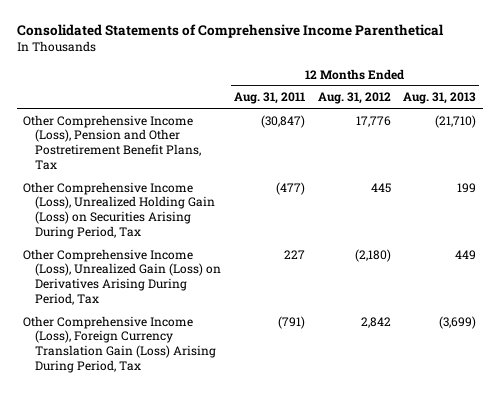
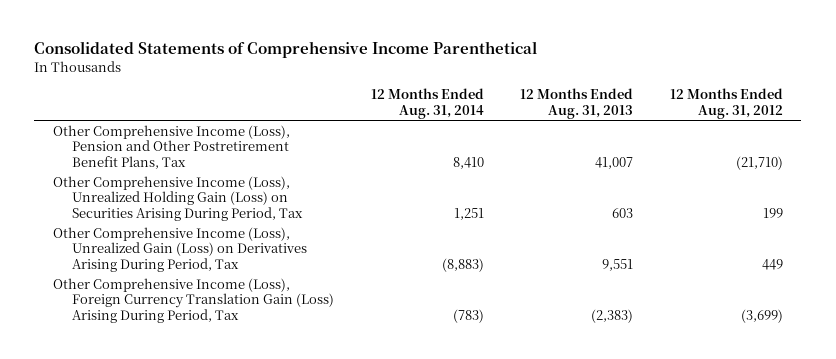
- | 12 Months Ended Aug. 31, 2011 | 12 Months Ended Aug. 31, 2012 | 12 Months Ended Aug. 31, 2013
+ | 12 Months Ended Aug. 31, 2014 | 12 Months Ended Aug. 31, 2013 | 12 Months Ended Aug. 31, 2012
- Other Comprehensive Income (Loss), Pension and Other Postretirement Benefit Plans, Tax | (30,847) | 17,776 | (21,710)
- Other Comprehensive Income (Loss), Unrealized Holding Gain (Loss) on Securities Arising During Period, Tax | (477) | 445 | 199
- Other Comprehensive Income (Loss), Unrealized Gain (Loss) on Derivatives Arising During Period, Tax | 227 | (2,180) | 449
- Other Comprehensive Income (Loss), Foreign Currency Translation Gain (Loss) Arising During Period, Tax | (791) | 2,842 | (3,699)
+ Other Comprehensive Income (Loss), Pension and Other Postretirement Benefit Plans, Tax | 8,410 | 41,007 | (21,710)
+ Other Comprehensive Income (Loss), Unrealized Holding Gain (Loss) on Securities Arising During Period, Tax | 1,251 | 603 | 199
+ Other Comprehensive Income (Loss), Unrealized Gain (Loss) on Derivatives Arising During Period, Tax | (8,883) | 9,551 | 449
+ Other Comprehensive Income (Loss), Foreign Currency Translation Gain (Loss) Arising During Period, Tax | (783) | (2,383) | (3,699)

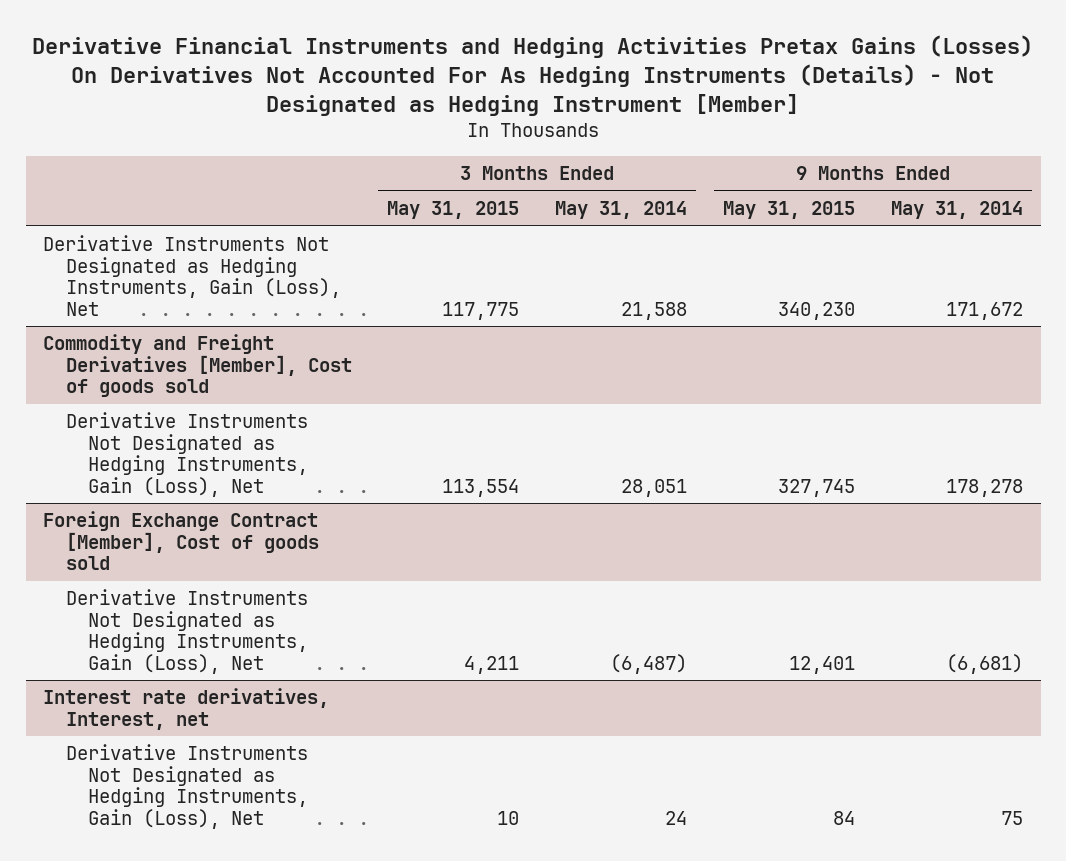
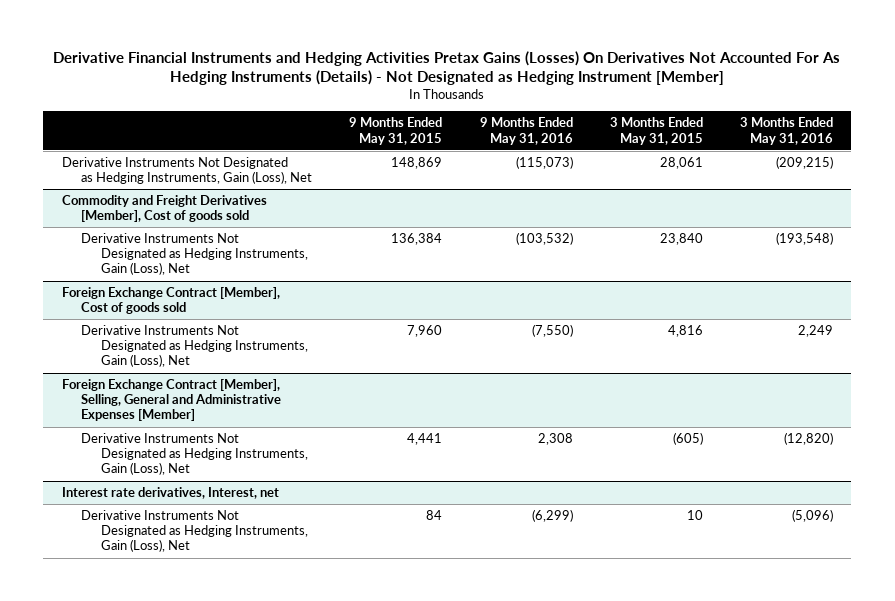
- | 3 Months Ended May 31, 2015 | 3 Months Ended May 31, 2014 | 9 Months Ended May 31, 2015 | 9 Months Ended May 31, 2014
+ | 9 Months Ended May 31, 2015 | 9 Months Ended May 31, 2016 | 3 Months Ended May 31, 2015 | 3 Months Ended May 31, 2016
- Derivative Instruments Not Designated as Hedging Instruments, Gain (Loss), Net | 117,775 | 21,588 | 340,230 | 171,672
+ Derivative Instruments Not Designated as Hedging Instruments, Gain (Loss), Net | 148,869 | (115,073) | 28,061 | (209,215)
@ Commodity and Freight Derivatives [Member], Cost of goods sold
- Derivative Instruments Not Designated as Hedging Instruments, Gain (Loss), Net | 113,554 | 28,051 | 327,745 | 178,278
+ Derivative Instruments Not Designated as Hedging Instruments, Gain (Loss), Net | 136,384 | (103,532) | 23,840 | (193,548)
@ Foreign Exchange Contract [Member], Cost of goods sold
- Derivative Instruments Not Designated as Hedging Instruments, Gain (Loss), Net | 4,211 | (6,487) | 12,401 | (6,681)
+ Derivative Instruments Not Designated as Hedging Instruments, Gain (Loss), Net | 7,960 | (7,550) | 4,816 | 2,249
+ Foreign Exchange Contract [Member], Selling, General and Administrative Expenses [Member]
+ Derivative Instruments Not Designated as Hedging Instruments, Gain (Loss), Net | 4,441 | 2,308 | (605) | (12,820)

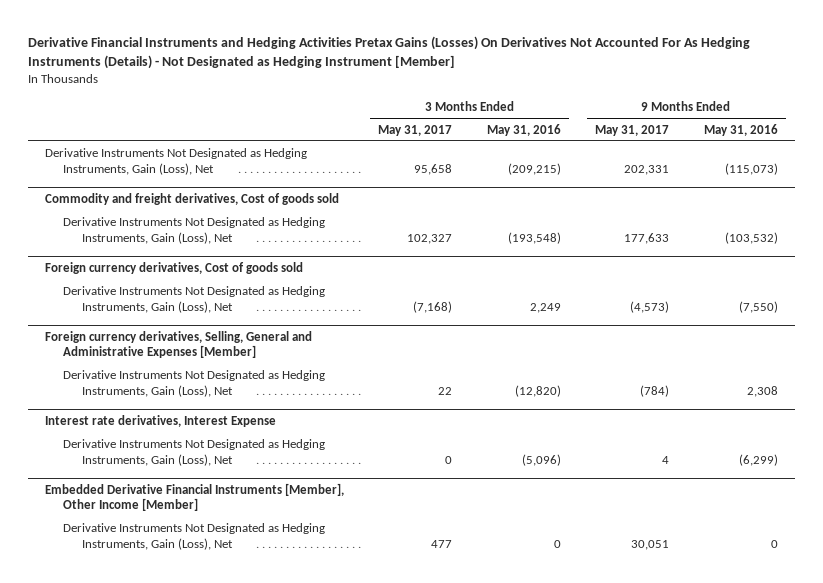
- | 9 Months Ended May 31, 2015 | 9 Months Ended May 31, 2016 | 3 Months Ended May 31, 2015 | 3 Months Ended May 31, 2016
+ | 3 Months Ended May 31, 2017 | 3 Months Ended May 31, 2016 | 9 Months Ended May 31, 2017 | 9 Months Ended May 31, 2016
- Commodity and Freight Derivatives [Member], Cost of goods sold
+ Commodity and freight derivatives, Cost of goods sold
- Foreign Exchange Contract [Member], Cost of goods sold
+ Foreign currency derivatives, Cost of goods sold
- Foreign Exchange Contract [Member], Selling, General and Administrative Expenses [Member]
+ Foreign currency derivatives, Selling, General and Administrative Expenses [Member]
- Interest rate derivatives, Interest, net
+ Interest rate derivatives, Interest Expense
+ Embedded Derivative Financial Instruments [Member], Other Income [Member]
+ Derivative Instruments Not Designated as Hedging Instruments, Gain (Loss), Net | 477 | 0 | 30,051 | 0

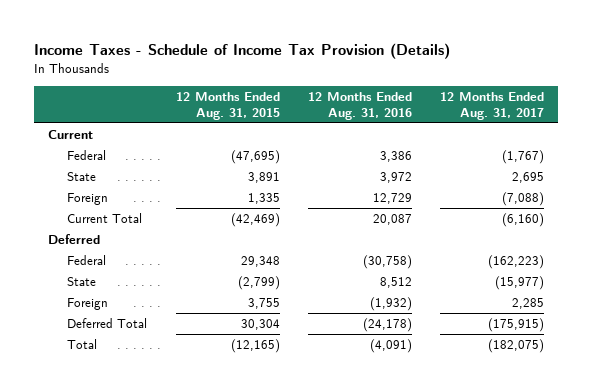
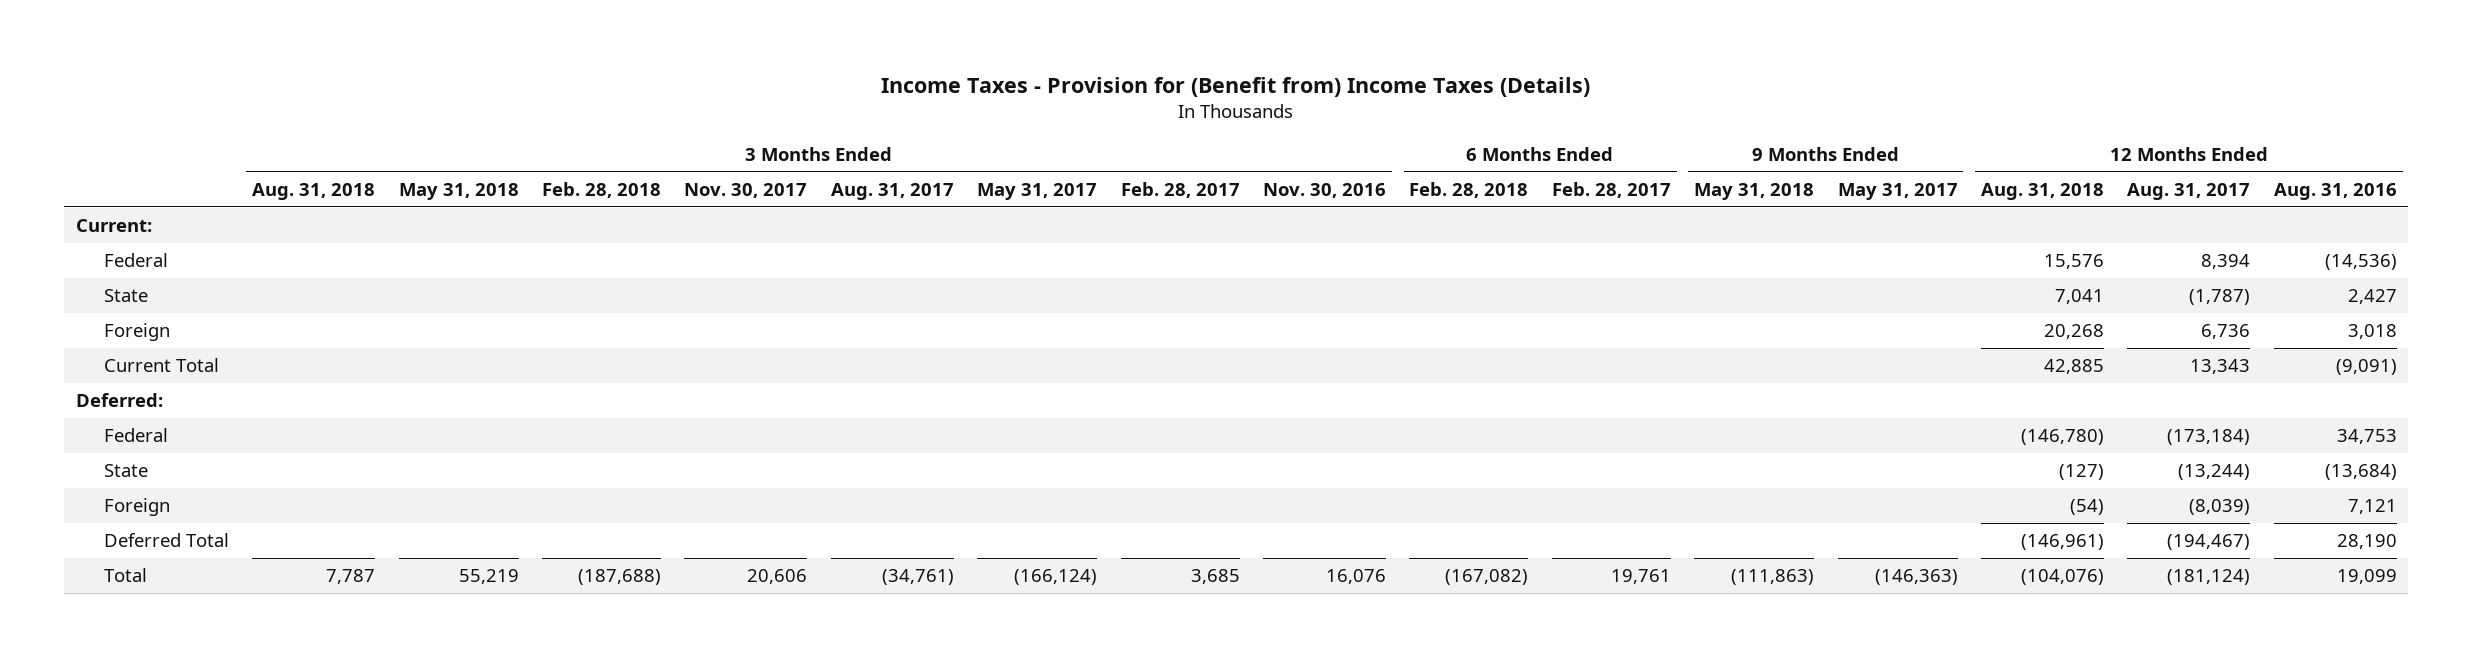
- Income Taxes - Schedule of Income Tax Provision (Details)
+ Income Taxes - Provision for (Benefit from) Income Taxes (Details)
- | 12 Months Ended Aug. 31, 2015 | 12 Months Ended Aug. 31, 2016 | 12 Months Ended Aug. 31, 2017
+ | 3 Months Ended Aug. 31, 2018 | 3 Months Ended May 31, 2018 | 3 Months Ended Feb. 28, 2018 | 3 Months Ended Nov. 30, 2017 | 3 Months Ended Aug. 31, 2017 | 3 Months Ended May 31, 2017 | 3 Months Ended Feb. 28, 2017 | 3 Months Ended Nov. 30, 2016 | 6 Months Ended Feb. 28, 2018 | 6 Months Ended Feb. 28, 2017 | 9 Months Ended May 31, 2018 | 9 Months Ended May 31, 2017 | 12 Months Ended Aug. 31, 2018 | 12 Months Ended Aug. 31, 2017 | 12 Months Ended Aug. 31, 2016
- Current
- Federal | (47,695) | 3,386 | (1,767)
- State | 3,891 | 3,972 | 2,695
- Foreign | 1,335 | 12,729 | (7,088)
- Current Total | (42,469) | 20,087 | (6,160)
- Deferred
- Federal | 29,348 | (30,758) | (162,223)
- State | (2,799) | 8,512 | (15,977)
- Foreign | 3,755 | (1,932) | 2,285
- Deferred Total | 30,304 | (24,178) | (175,915)
- Total | (12,165) | (4,091) | (182,075)
+ Current:
+ Federal | | | | | | | | | | | | | 15,576 | 8,394 | (14,536)
+ State | | | | | | | | | | | | | 7,041 | (1,787) | 2,427
+ Foreign | | | | | | | | | | | | | 20,268 | 6,736 | 3,018
+ Current Total | | | | | | | | | | | | | 42,885 | 13,343 | (9,091)
+ Deferred:
+ Federal | | | | | | | | | | | | | (146,780) | (173,184) | 34,753
+ State | | | | | | | | | | | | | (127) | (13,244) | (13,684)
+ Foreign | | | | | | | | | | | | | (54) | (8,039) | 7,121
+ Deferred Total | | | | | | | | | | | | | (146,961) | (194,467) | 28,190
+ Total | 7,787 | 55,219 | (187,688) | 20,606 | (34,761) | (166,124) | 3,685 | 16,076 | (167,082) | 19,761 | (111,863) | (146,363) | (104,076) | (181,124) | 19,099

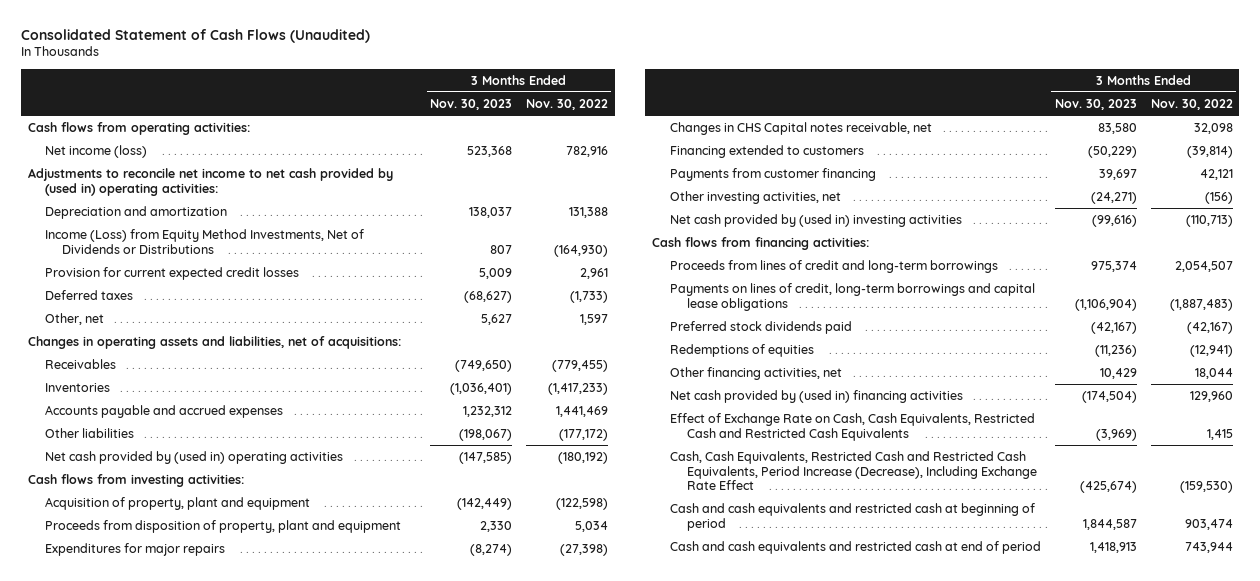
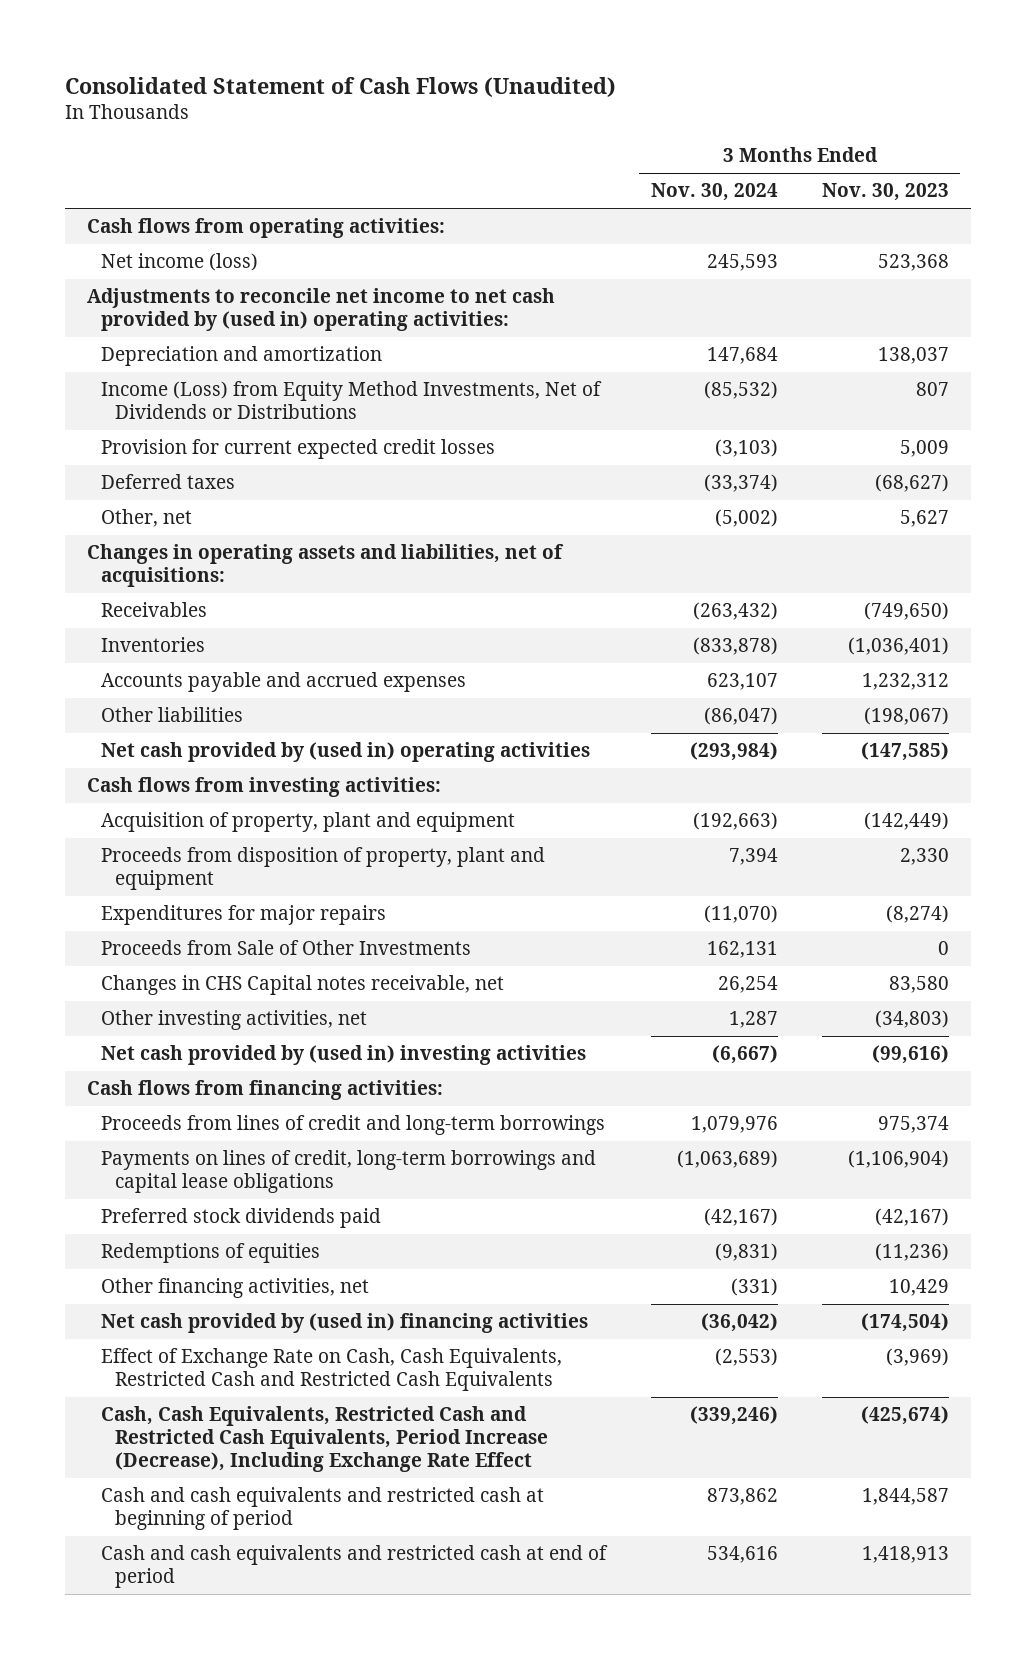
- | 3 Months Ended Nov. 30, 2023 | 3 Months Ended Nov. 30, 2022
+ | 3 Months Ended Nov. 30, 2024 | 3 Months Ended Nov. 30, 2023
+ Proceeds from Sale of Other Investments | 162,131 | 0
- Financing extended to customers | (50,229) | (39,814)
- Payments from customer financing | 39,697 | 42,121
- Other investing activities, net | (24,271) | (156)
+ Other investing activities, net | 1,287 | (34,803)

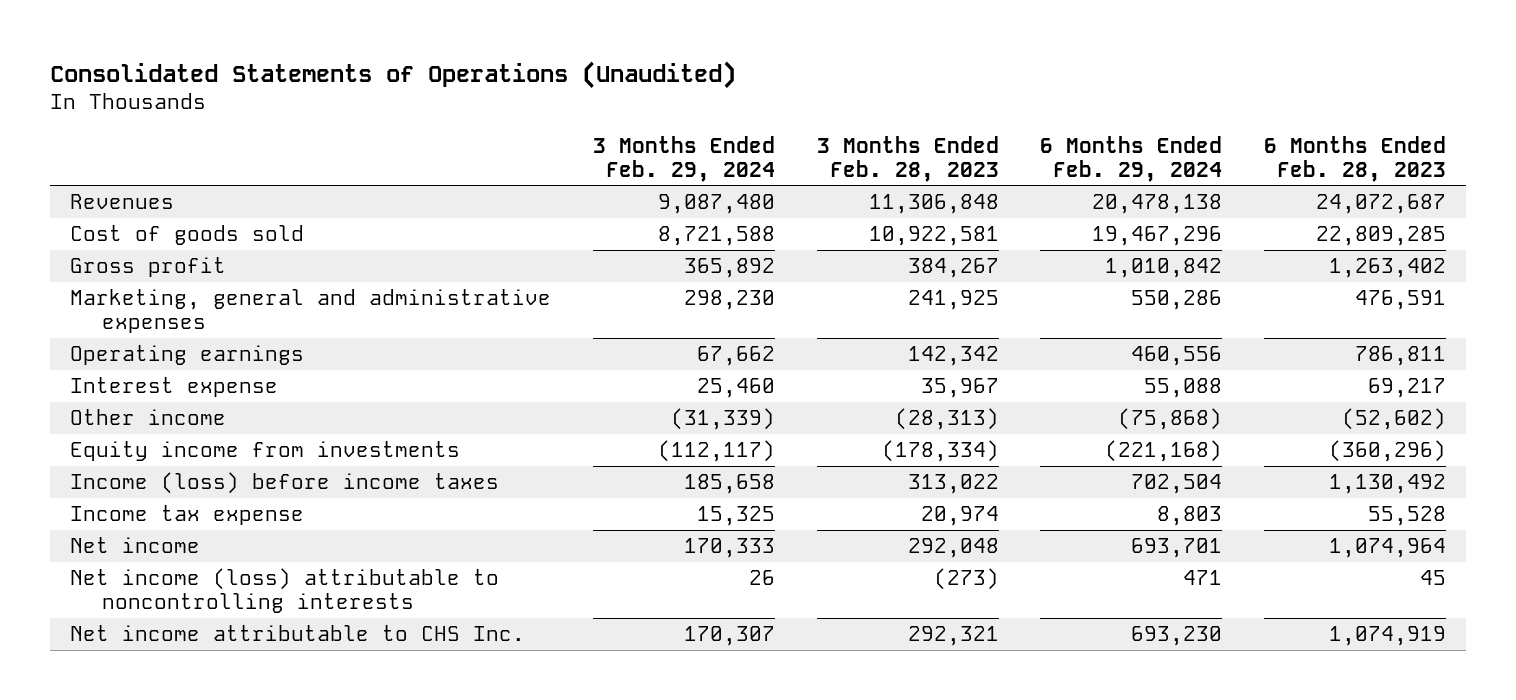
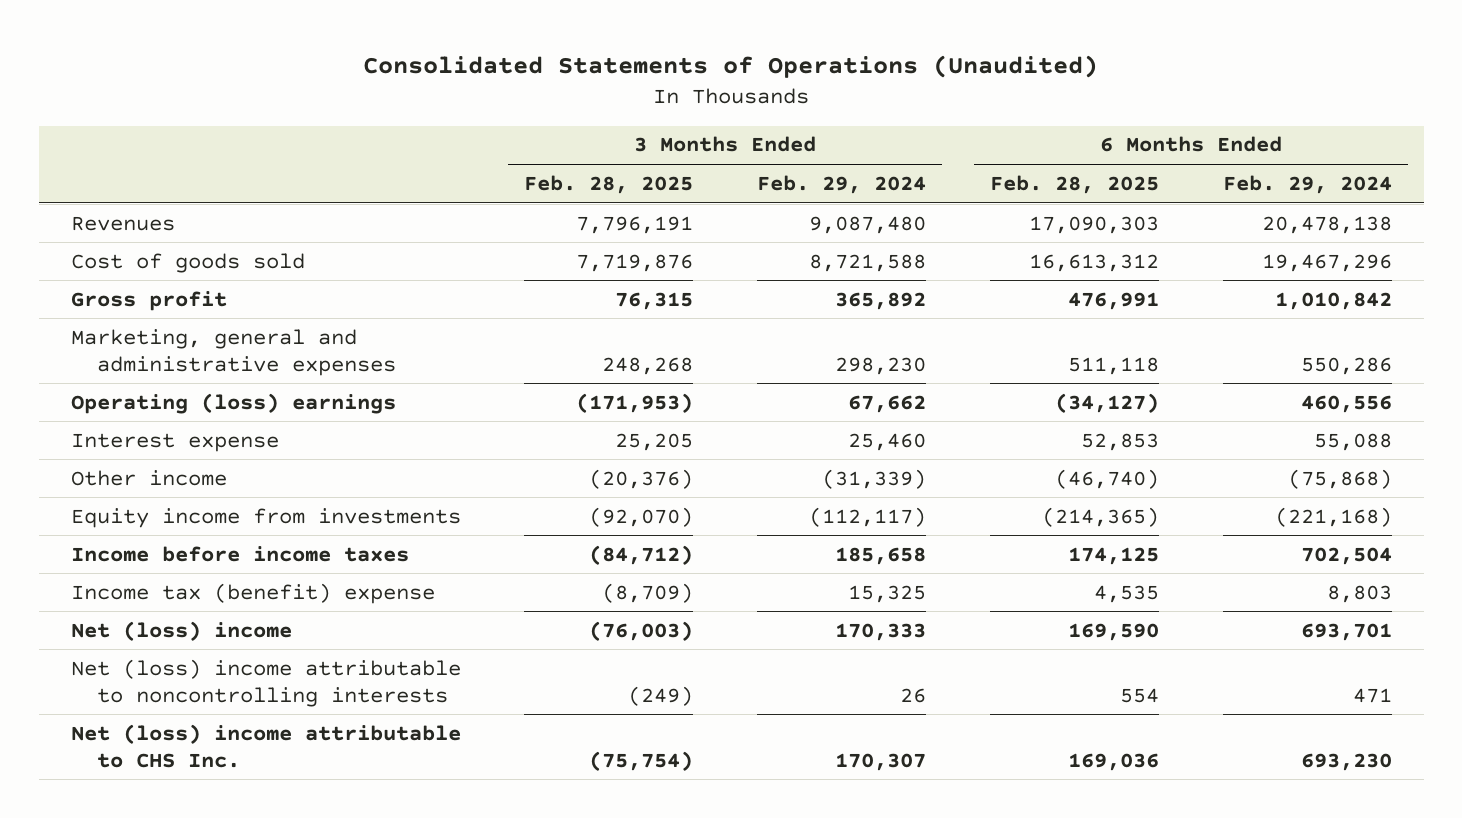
- | 3 Months Ended Feb. 29, 2024 | 3 Months Ended Feb. 28, 2023 | 6 Months Ended Feb. 29, 2024 | 6 Months Ended Feb. 28, 2023
+ | 3 Months Ended Feb. 28, 2025 | 3 Months Ended Feb. 29, 2024 | 6 Months Ended Feb. 28, 2025 | 6 Months Ended Feb. 29, 2024
- Operating earnings | 67,662 | 142,342 | 460,556 | 786,811
+ Operating (loss) earnings | (171,953) | 67,662 | (34,127) | 460,556
- Income (loss) before income taxes | 185,658 | 313,022 | 702,504 | 1,130,492
- Income tax expense | 15,325 | 20,974 | 8,803 | 55,528
- Net income | 170,333 | 292,048 | 693,701 | 1,074,964
- Net income (loss) attributable to noncontrolling interests | 26 | (273) | 471 | 45
- Net income attributable to CHS Inc. | 170,307 | 292,321 | 693,230 | 1,074,919
+ Income before income taxes | (84,712) | 185,658 | 174,125 | 702,504
+ Income tax (benefit) expense | (8,709) | 15,325 | 4,535 | 8,803
+ Net (loss) income | (76,003) | 170,333 | 169,590 | 693,701
+ Net (loss) income attributable to noncontrolling interests | (249) | 26 | 554 | 471
+ Net (loss) income attributable to CHS Inc. | (75,754) | 170,307 | 169,036 | 693,230

